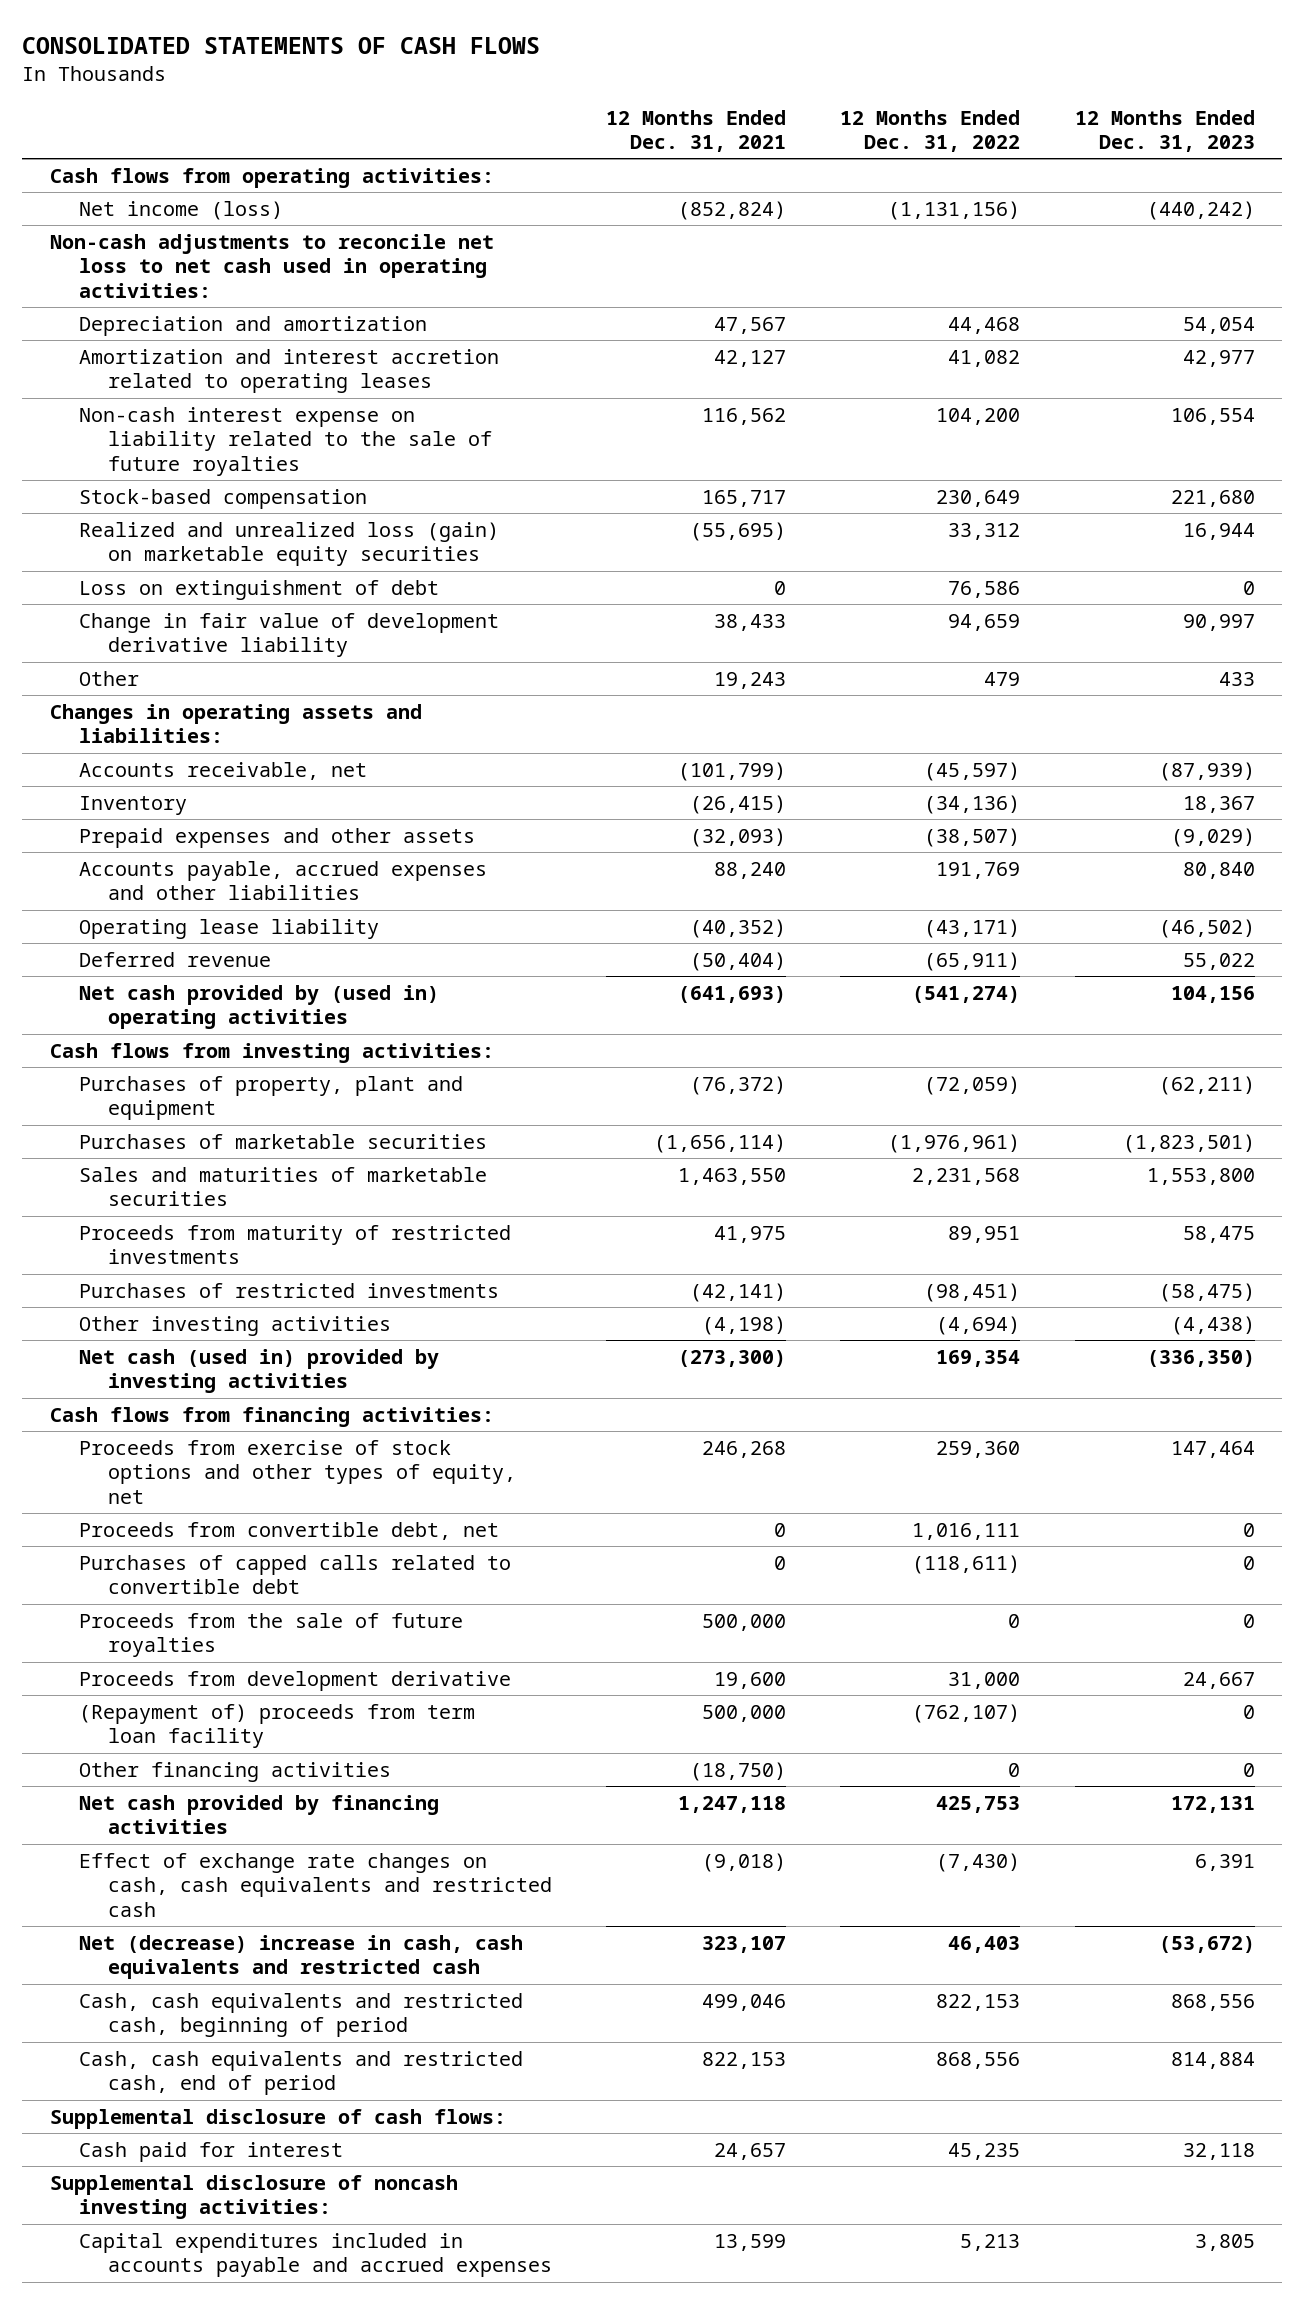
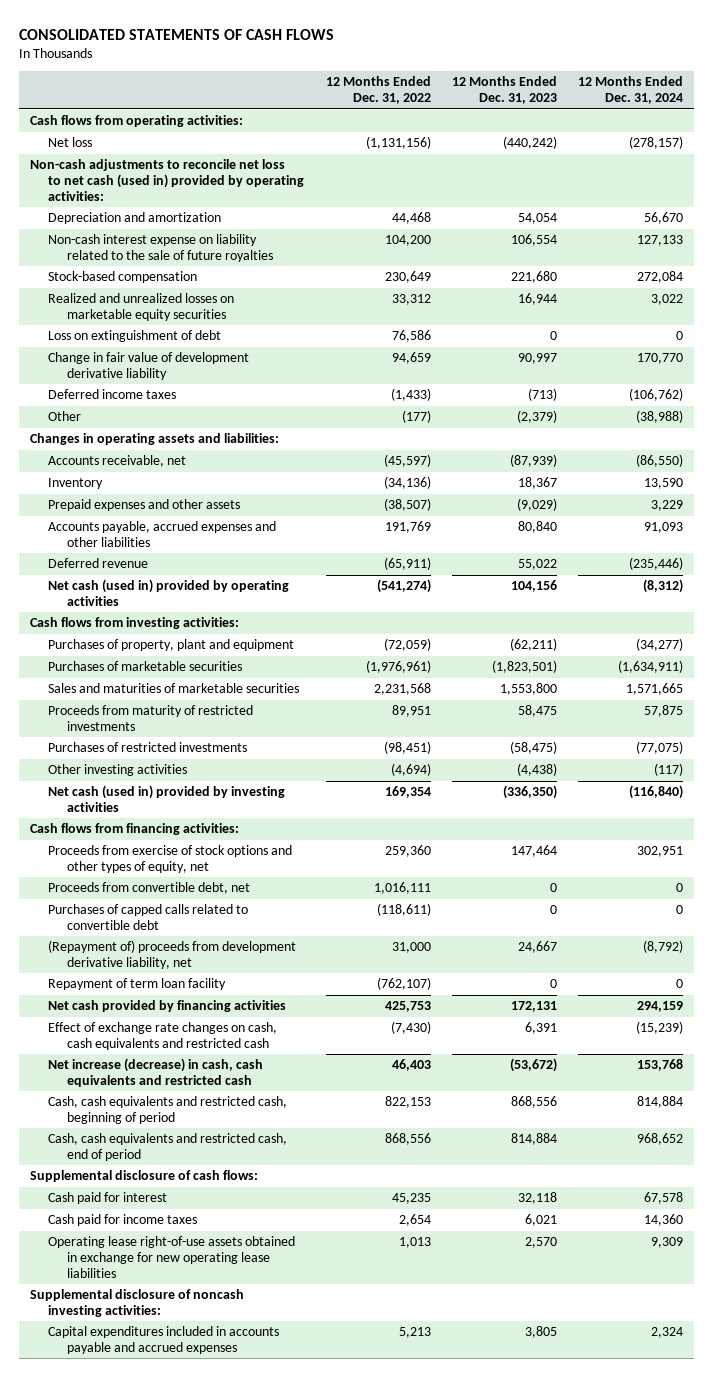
- | 12 Months Ended Dec. 31, 2021 | 12 Months Ended Dec. 31, 2022 | 12 Months Ended Dec. 31, 2023
+ | 12 Months Ended Dec. 31, 2022 | 12 Months Ended Dec. 31, 2023 | 12 Months Ended Dec. 31, 2024
- Net income (loss) | (852,824) | (1,131,156) | (440,242)
- Non-cash adjustments to reconcile net loss to net cash used in operating activities:
+ Net loss | (1,131,156) | (440,242) | (278,157)
+ Non-cash adjustments to reconcile net loss to net cash (used in) provided by operating activities:
- Amortization and interest accretion related to operating leases | 42,127 | 41,082 | 42,977
- Realized and unrealized loss (gain) on marketable equity securities | (55,695) | 33,312 | 16,944
+ Realized and unrealized losses on marketable equity securities | 33,312 | 16,944 | 3,022
- Other | 19,243 | 479 | 433
+ Deferred income taxes | (1,433) | (713) | (106,762)
+ Other | (177) | (2,379) | (38,988)
- Operating lease liability | (40,352) | (43,171) | (46,502)
- Net cash provided by (used in) operating activities | (641,693) | (541,274) | 104,156
+ Net cash (used in) provided by operating activities | (541,274) | 104,156 | (8,312)
- Proceeds from the sale of future royalties | 500,000 | 0 | 0
- Proceeds from development derivative | 19,600 | 31,000 | 24,667
- (Repayment of) proceeds from term loan facility | 500,000 | (762,107) | 0
- Other financing activities | (18,750) | 0 | 0
+ (Repayment of) proceeds from development derivative liability, net | 31,000 | 24,667 | (8,792)
+ Repayment of term loan facility | (762,107) | 0 | 0
- Net (decrease) increase in cash, cash equivalents and restricted cash | 323,107 | 46,403 | (53,672)
+ Net increase (decrease) in cash, cash equivalents and restricted cash | 46,403 | (53,672) | 153,768
+ Cash paid for income taxes | 2,654 | 6,021 | 14,360
+ Operating lease right-of-use assets obtained in exchange for new operating lease liabilities | 1,013 | 2,570 | 9,309

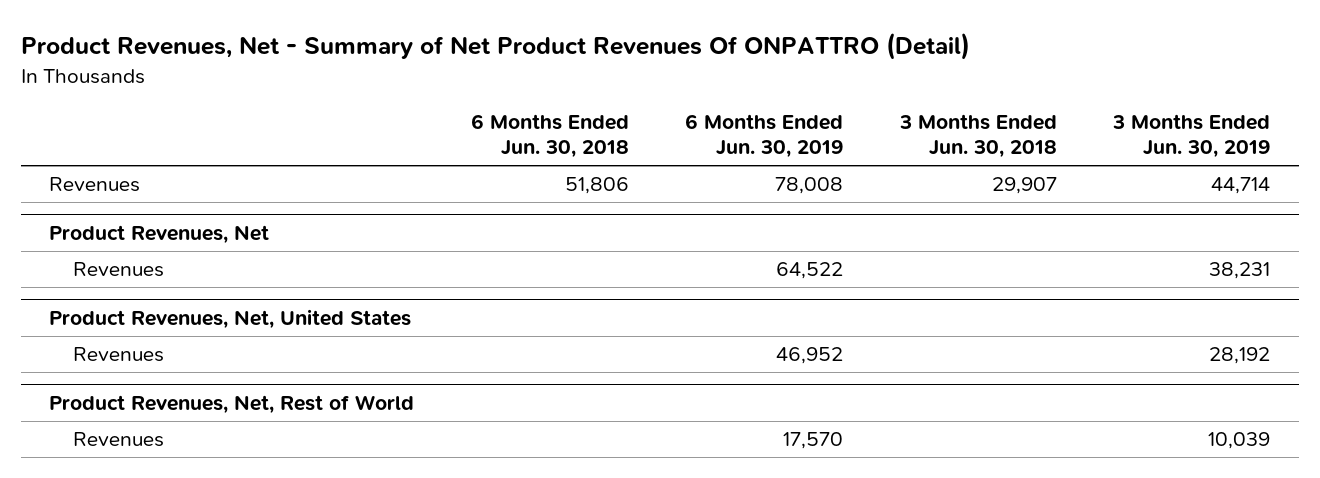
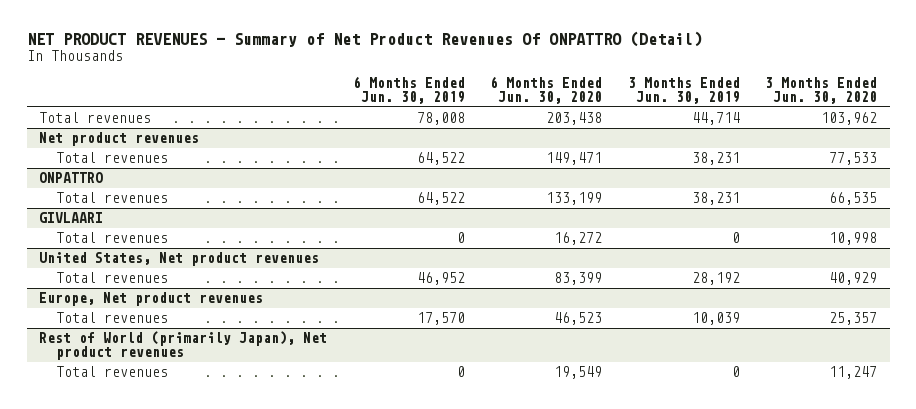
- Product Revenues, Net - Summary of Net Product Revenues Of ONPATTRO (Detail)
+ NET PRODUCT REVENUES - Summary of Net Product Revenues Of ONPATTRO (Detail)
- | 6 Months Ended Jun. 30, 2018 | 6 Months Ended Jun. 30, 2019 | 3 Months Ended Jun. 30, 2018 | 3 Months Ended Jun. 30, 2019
+ | 6 Months Ended Jun. 30, 2019 | 6 Months Ended Jun. 30, 2020 | 3 Months Ended Jun. 30, 2019 | 3 Months Ended Jun. 30, 2020
- Revenues | 51,806 | 78,008 | 29,907 | 44,714
- Product Revenues, Net
- Revenues | | 64,522 | | 38,231
- Product Revenues, Net, United States
- Revenues | | 46,952 | | 28,192
- Product Revenues, Net, Rest of World
- Revenues | | 17,570 | | 10,039
+ Total revenues | 78,008 | 203,438 | 44,714 | 103,962
+ Net product revenues
+ Total revenues | 64,522 | 149,471 | 38,231 | 77,533
+ ONPATTRO
+ Total revenues | 64,522 | 133,199 | 38,231 | 66,535
+ GIVLAARI
+ Total revenues | 0 | 16,272 | 0 | 10,998
+ United States, Net product revenues
+ Total revenues | 46,952 | 83,399 | 28,192 | 40,929
+ Europe, Net product revenues
+ Total revenues | 17,570 | 46,523 | 10,039 | 25,357
+ Rest of World (primarily Japan), Net product revenues
+ Total revenues | 0 | 19,549 | 0 | 11,247

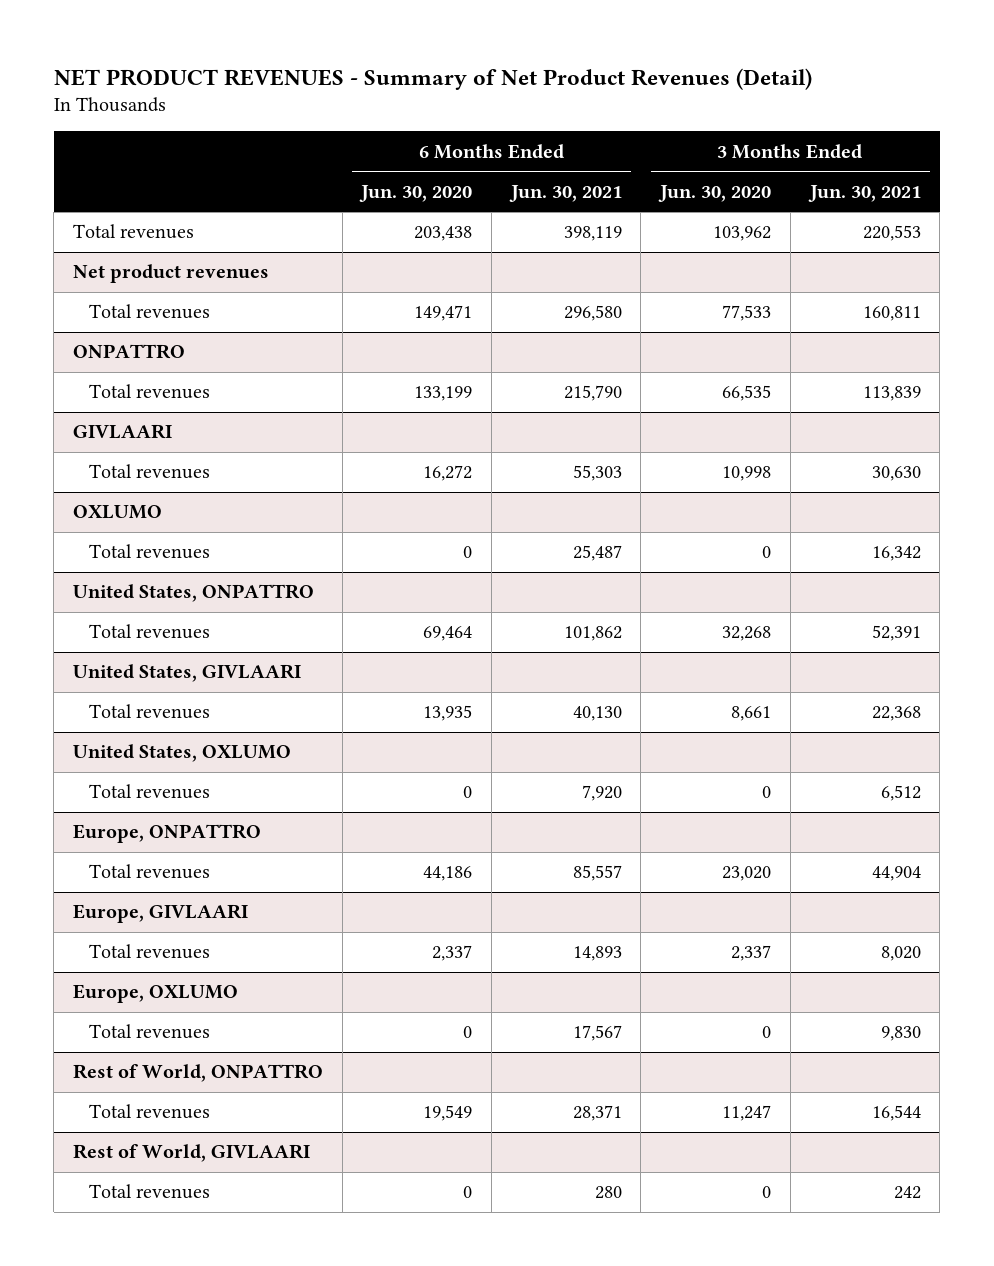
- NET PRODUCT REVENUES - Summary of Net Product Revenues Of ONPATTRO (Detail)
+ NET PRODUCT REVENUES - Summary of Net Product Revenues (Detail)
- | 6 Months Ended Jun. 30, 2019 | 6 Months Ended Jun. 30, 2020 | 3 Months Ended Jun. 30, 2019 | 3 Months Ended Jun. 30, 2020
+ | 6 Months Ended Jun. 30, 2020 | 6 Months Ended Jun. 30, 2021 | 3 Months Ended Jun. 30, 2020 | 3 Months Ended Jun. 30, 2021
- United States, Net product revenues
- Total revenues | 46,952 | 83,399 | 28,192 | 40,929
- Europe, Net product revenues
- Total revenues | 17,570 | 46,523 | 10,039 | 25,357
- Rest of World (primarily Japan), Net product revenues
+ OXLUMO
+ Total revenues | 0 | 25,487 | 0 | 16,342
+ United States, ONPATTRO
+ Total revenues | 69,464 | 101,862 | 32,268 | 52,391
+ United States, GIVLAARI
+ Total revenues | 13,935 | 40,130 | 8,661 | 22,368
+ United States, OXLUMO
+ Total revenues | 0 | 7,920 | 0 | 6,512
+ Europe, ONPATTRO
+ Total revenues | 44,186 | 85,557 | 23,020 | 44,904
+ Europe, GIVLAARI
+ Total revenues | 2,337 | 14,893 | 2,337 | 8,020
+ Europe, OXLUMO
+ Total revenues | 0 | 17,567 | 0 | 9,830
+ Rest of World, ONPATTRO
+ Rest of World, GIVLAARI
+ Total revenues | 0 | 280 | 0 | 242

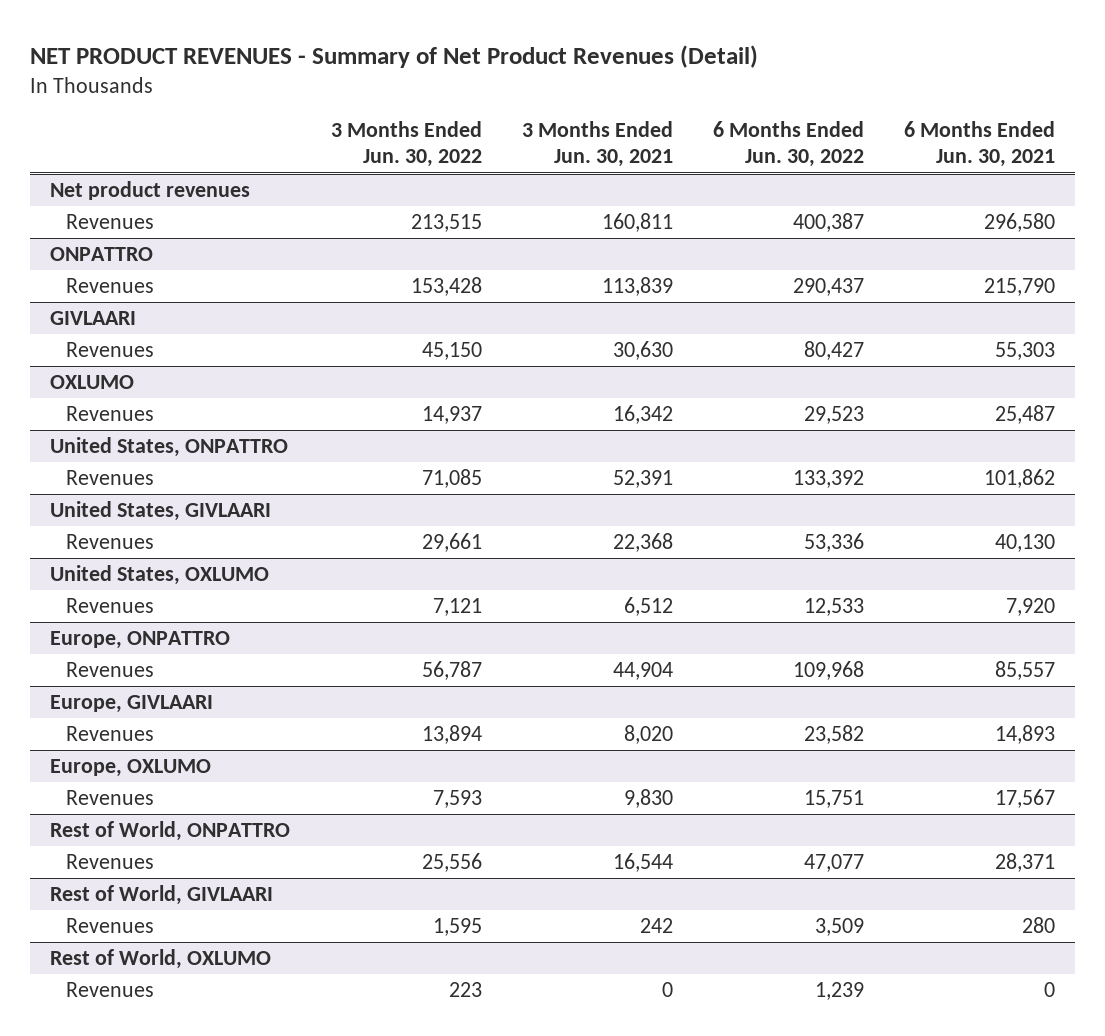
- | 6 Months Ended Jun. 30, 2020 | 6 Months Ended Jun. 30, 2021 | 3 Months Ended Jun. 30, 2020 | 3 Months Ended Jun. 30, 2021
+ | 3 Months Ended Jun. 30, 2022 | 3 Months Ended Jun. 30, 2021 | 6 Months Ended Jun. 30, 2022 | 6 Months Ended Jun. 30, 2021
- Total revenues | 203,438 | 398,119 | 103,962 | 220,553
@ Net product revenues
- Total revenues | 149,471 | 296,580 | 77,533 | 160,811
+ Revenues | 213,515 | 160,811 | 400,387 | 296,580
@ ONPATTRO
- Total revenues | 133,199 | 215,790 | 66,535 | 113,839
+ Revenues | 153,428 | 113,839 | 290,437 | 215,790
@ GIVLAARI
- Total revenues | 16,272 | 55,303 | 10,998 | 30,630
+ Revenues | 45,150 | 30,630 | 80,427 | 55,303
@ OXLUMO
- Total revenues | 0 | 25,487 | 0 | 16,342
+ Revenues | 14,937 | 16,342 | 29,523 | 25,487
@ United States, ONPATTRO
- Total revenues | 69,464 | 101,862 | 32,268 | 52,391
+ Revenues | 71,085 | 52,391 | 133,392 | 101,862
@ United States, GIVLAARI
- Total revenues | 13,935 | 40,130 | 8,661 | 22,368
+ Revenues | 29,661 | 22,368 | 53,336 | 40,130
@ United States, OXLUMO
- Total revenues | 0 | 7,920 | 0 | 6,512
+ Revenues | 7,121 | 6,512 | 12,533 | 7,920
@ Europe, ONPATTRO
- Total revenues | 44,186 | 85,557 | 23,020 | 44,904
+ Revenues | 56,787 | 44,904 | 109,968 | 85,557
@ Europe, GIVLAARI
- Total revenues | 2,337 | 14,893 | 2,337 | 8,020
+ Revenues | 13,894 | 8,020 | 23,582 | 14,893
@ Europe, OXLUMO
- Total revenues | 0 | 17,567 | 0 | 9,830
+ Revenues | 7,593 | 9,830 | 15,751 | 17,567
@ Rest of World, ONPATTRO
- Total revenues | 19,549 | 28,371 | 11,247 | 16,544
+ Revenues | 25,556 | 16,544 | 47,077 | 28,371
@ Rest of World, GIVLAARI
- Total revenues | 0 | 280 | 0 | 242
+ Revenues | 1,595 | 242 | 3,509 | 280
+ Rest of World, OXLUMO
+ Revenues | 223 | 0 | 1,239 | 0

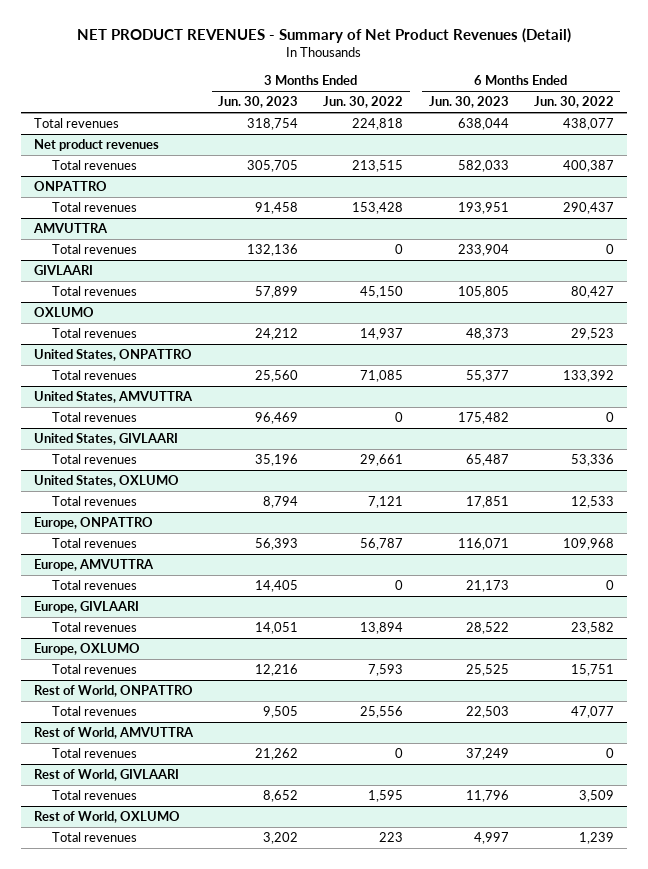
- | 3 Months Ended Jun. 30, 2022 | 3 Months Ended Jun. 30, 2021 | 6 Months Ended Jun. 30, 2022 | 6 Months Ended Jun. 30, 2021
+ | 3 Months Ended Jun. 30, 2023 | 3 Months Ended Jun. 30, 2022 | 6 Months Ended Jun. 30, 2023 | 6 Months Ended Jun. 30, 2022
+ Total revenues | 318,754 | 224,818 | 638,044 | 438,077
@ Net product revenues
- Revenues | 213,515 | 160,811 | 400,387 | 296,580
+ Total revenues | 305,705 | 213,515 | 582,033 | 400,387
@ ONPATTRO
- Revenues | 153,428 | 113,839 | 290,437 | 215,790
+ Total revenues | 91,458 | 153,428 | 193,951 | 290,437
+ AMVUTTRA
+ Total revenues | 132,136 | 0 | 233,904 | 0
@ GIVLAARI
- Revenues | 45,150 | 30,630 | 80,427 | 55,303
+ Total revenues | 57,899 | 45,150 | 105,805 | 80,427
@ OXLUMO
- Revenues | 14,937 | 16,342 | 29,523 | 25,487
+ Total revenues | 24,212 | 14,937 | 48,373 | 29,523
@ United States, ONPATTRO
- Revenues | 71,085 | 52,391 | 133,392 | 101,862
+ Total revenues | 25,560 | 71,085 | 55,377 | 133,392
+ United States, AMVUTTRA
+ Total revenues | 96,469 | 0 | 175,482 | 0
@ United States, GIVLAARI
- Revenues | 29,661 | 22,368 | 53,336 | 40,130
+ Total revenues | 35,196 | 29,661 | 65,487 | 53,336
@ United States, OXLUMO
- Revenues | 7,121 | 6,512 | 12,533 | 7,920
+ Total revenues | 8,794 | 7,121 | 17,851 | 12,533
@ Europe, ONPATTRO
- Revenues | 56,787 | 44,904 | 109,968 | 85,557
+ Total revenues | 56,393 | 56,787 | 116,071 | 109,968
+ Europe, AMVUTTRA
+ Total revenues | 14,405 | 0 | 21,173 | 0
@ Europe, GIVLAARI
- Revenues | 13,894 | 8,020 | 23,582 | 14,893
+ Total revenues | 14,051 | 13,894 | 28,522 | 23,582
@ Europe, OXLUMO
- Revenues | 7,593 | 9,830 | 15,751 | 17,567
+ Total revenues | 12,216 | 7,593 | 25,525 | 15,751
@ Rest of World, ONPATTRO
- Revenues | 25,556 | 16,544 | 47,077 | 28,371
+ Total revenues | 9,505 | 25,556 | 22,503 | 47,077
+ Rest of World, AMVUTTRA
+ Total revenues | 21,262 | 0 | 37,249 | 0
@ Rest of World, GIVLAARI
- Revenues | 1,595 | 242 | 3,509 | 280
+ Total revenues | 8,652 | 1,595 | 11,796 | 3,509
@ Rest of World, OXLUMO
- Revenues | 223 | 0 | 1,239 | 0
+ Total revenues | 3,202 | 223 | 4,997 | 1,239

